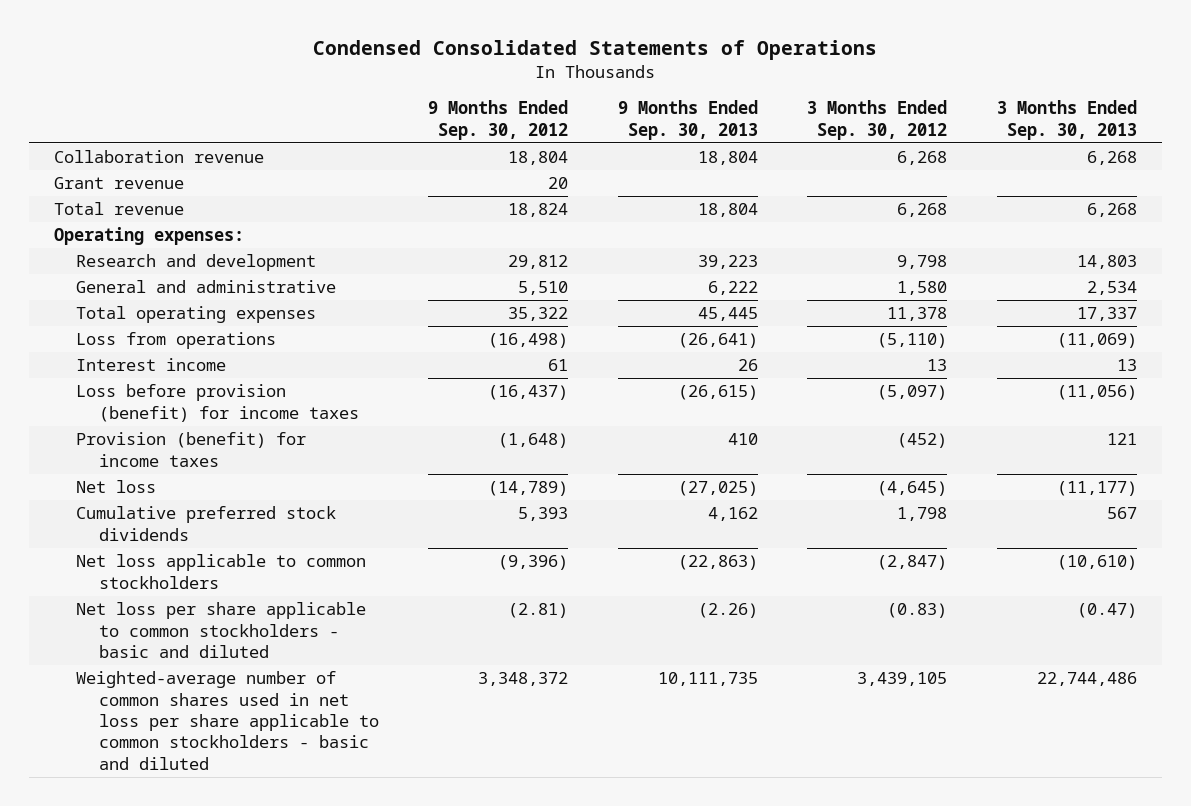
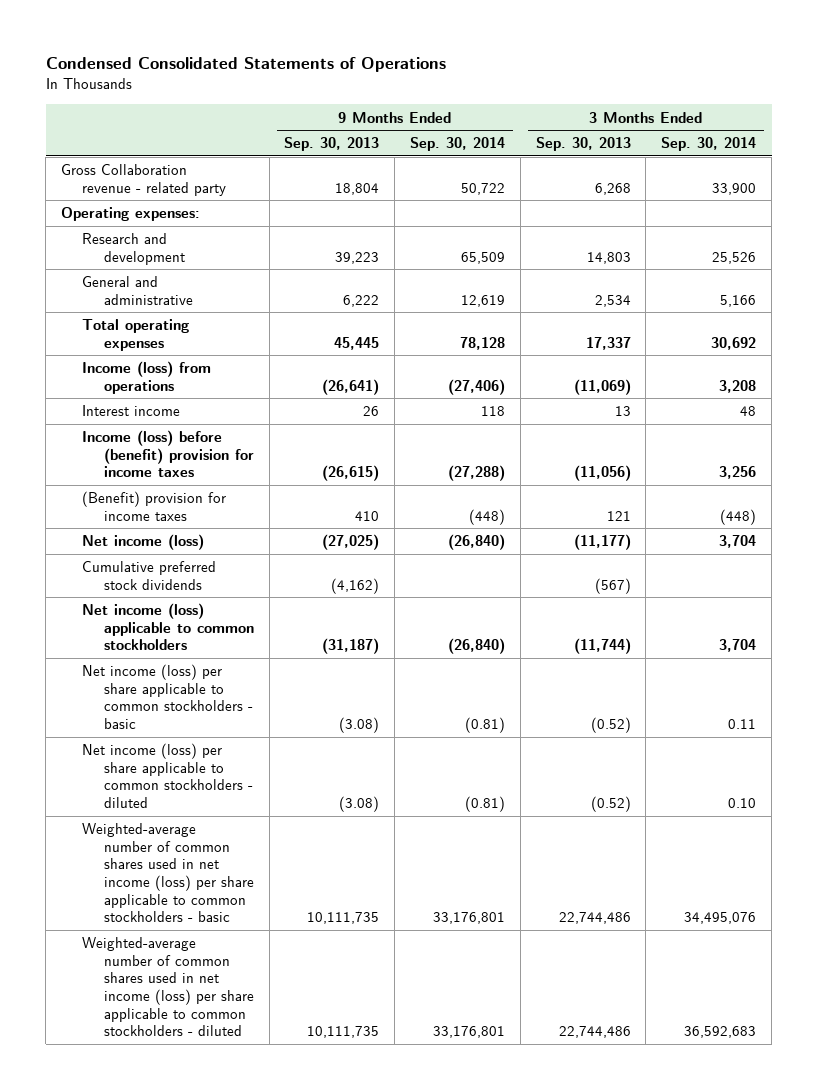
- | 9 Months Ended Sep. 30, 2012 | 9 Months Ended Sep. 30, 2013 | 3 Months Ended Sep. 30, 2012 | 3 Months Ended Sep. 30, 2013
+ | 9 Months Ended Sep. 30, 2013 | 9 Months Ended Sep. 30, 2014 | 3 Months Ended Sep. 30, 2013 | 3 Months Ended Sep. 30, 2014
- Collaboration revenue | 18,804 | 18,804 | 6,268 | 6,268
- Grant revenue | 20 | | |
- Total revenue | 18,824 | 18,804 | 6,268 | 6,268
+ Gross Collaboration revenue - related party | 18,804 | 50,722 | 6,268 | 33,900
- Loss from operations | (16,498) | (26,641) | (5,110) | (11,069)
+ Income (loss) from operations | (26,641) | (27,406) | (11,069) | 3,208
- Loss before provision (benefit) for income taxes | (16,437) | (26,615) | (5,097) | (11,056)
- Provision (benefit) for income taxes | (1,648) | 410 | (452) | 121
- Net loss | (14,789) | (27,025) | (4,645) | (11,177)
- Cumulative preferred stock dividends | 5,393 | 4,162 | 1,798 | 567
- Net loss applicable to common stockholders | (9,396) | (22,863) | (2,847) | (10,610)
- Net loss per share applicable to common stockholders - basic and diluted | (2.81) | (2.26) | (0.83) | (0.47)
- Weighted-average number of common shares used in net loss per share applicable to common stockholders - basic and diluted | 3,348,372 | 10,111,735 | 3,439,105 | 22,744,486
+ Income (loss) before (benefit) provision for income taxes | (26,615) | (27,288) | (11,056) | 3,256
+ (Benefit) provision for income taxes | 410 | (448) | 121 | (448)
+ Net income (loss) | (27,025) | (26,840) | (11,177) | 3,704
+ Cumulative preferred stock dividends | (4,162) | | (567) |
+ Net income (loss) applicable to common stockholders | (31,187) | (26,840) | (11,744) | 3,704
+ Net income (loss) per share applicable to common stockholders - basic | (3.08) | (0.81) | (0.52) | 0.11
+ Net income (loss) per share applicable to common stockholders - diluted | (3.08) | (0.81) | (0.52) | 0.10
+ Weighted-average number of common shares used in net income (loss) per share applicable to common stockholders - basic | 10,111,735 | 33,176,801 | 22,744,486 | 34,495,076
+ Weighted-average number of common shares used in net income (loss) per share applicable to common stockholders - diluted | 10,111,735 | 33,176,801 | 22,744,486 | 36,592,683

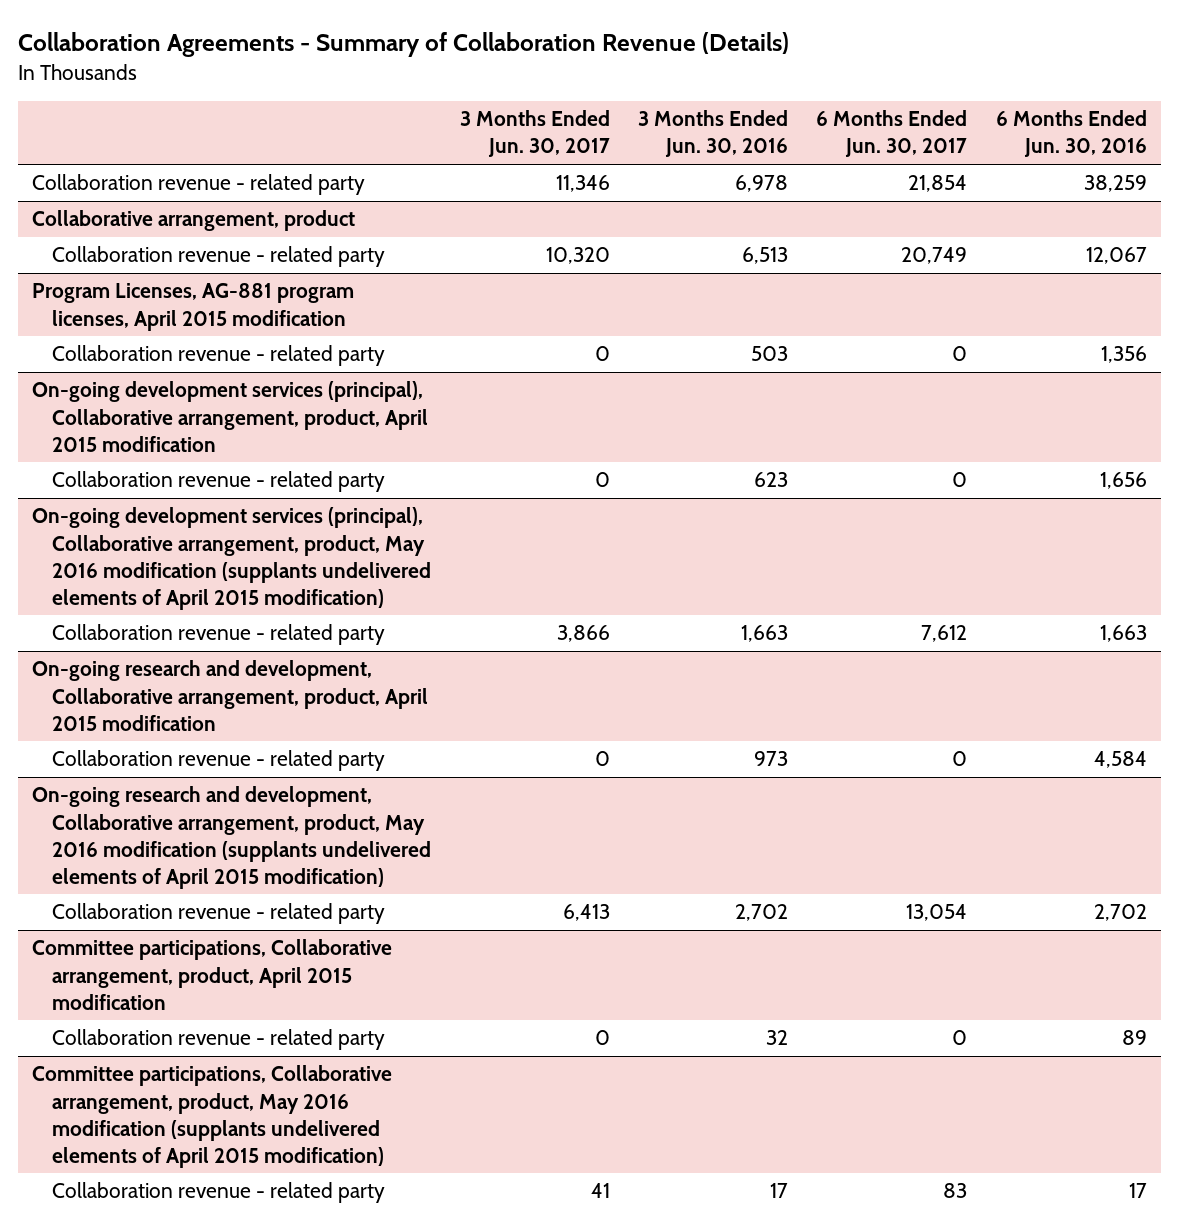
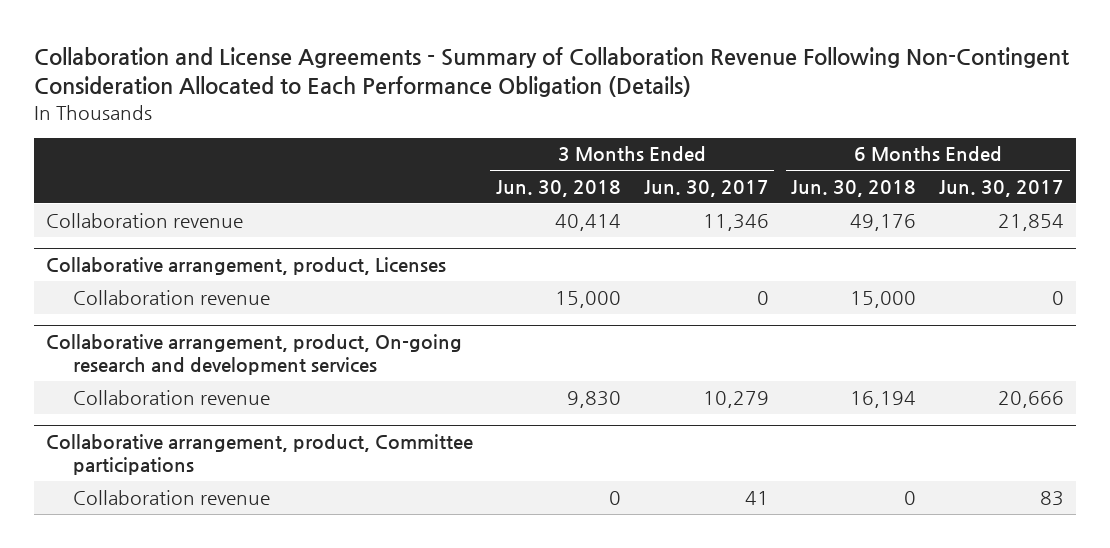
- Collaboration Agreements - Summary of Collaboration Revenue (Details)
+ Collaboration and License Agreements - Summary of Collaboration Revenue Following Non-Contingent Consideration Allocated to Each Performance Obligation (Details)
- | 3 Months Ended Jun. 30, 2017 | 3 Months Ended Jun. 30, 2016 | 6 Months Ended Jun. 30, 2017 | 6 Months Ended Jun. 30, 2016
+ | 3 Months Ended Jun. 30, 2018 | 3 Months Ended Jun. 30, 2017 | 6 Months Ended Jun. 30, 2018 | 6 Months Ended Jun. 30, 2017
- Collaboration revenue - related party | 11,346 | 6,978 | 21,854 | 38,259
- Collaborative arrangement, product
- Collaboration revenue - related party | 10,320 | 6,513 | 20,749 | 12,067
- Program Licenses, AG-881 program licenses, April 2015 modification
- Collaboration revenue - related party | 0 | 503 | 0 | 1,356
- On-going development services (principal), Collaborative arrangement, product, April 2015 modification
- Collaboration revenue - related party | 0 | 623 | 0 | 1,656
- On-going development services (principal), Collaborative arrangement, product, May 2016 modification (supplants undelivered elements of April 2015 modification)
- Collaboration revenue - related party | 3,866 | 1,663 | 7,612 | 1,663
- On-going research and development, Collaborative arrangement, product, April 2015 modification
- Collaboration revenue - related party | 0 | 973 | 0 | 4,584
- On-going research and development, Collaborative arrangement, product, May 2016 modification (supplants undelivered elements of April 2015 modification)
- Collaboration revenue - related party | 6,413 | 2,702 | 13,054 | 2,702
- Committee participations, Collaborative arrangement, product, April 2015 modification
- Collaboration revenue - related party | 0 | 32 | 0 | 89
- Committee participations, Collaborative arrangement, product, May 2016 modification (supplants undelivered elements of April 2015 modification)
- Collaboration revenue - related party | 41 | 17 | 83 | 17
+ Collaboration revenue | 40,414 | 11,346 | 49,176 | 21,854
+ Collaborative arrangement, product, Licenses
+ Collaboration revenue | 15,000 | 0 | 15,000 | 0
+ Collaborative arrangement, product, On-going research and development services
+ Collaboration revenue | 9,830 | 10,279 | 16,194 | 20,666
+ Collaborative arrangement, product, Committee participations
+ Collaboration revenue | 0 | 41 | 0 | 83

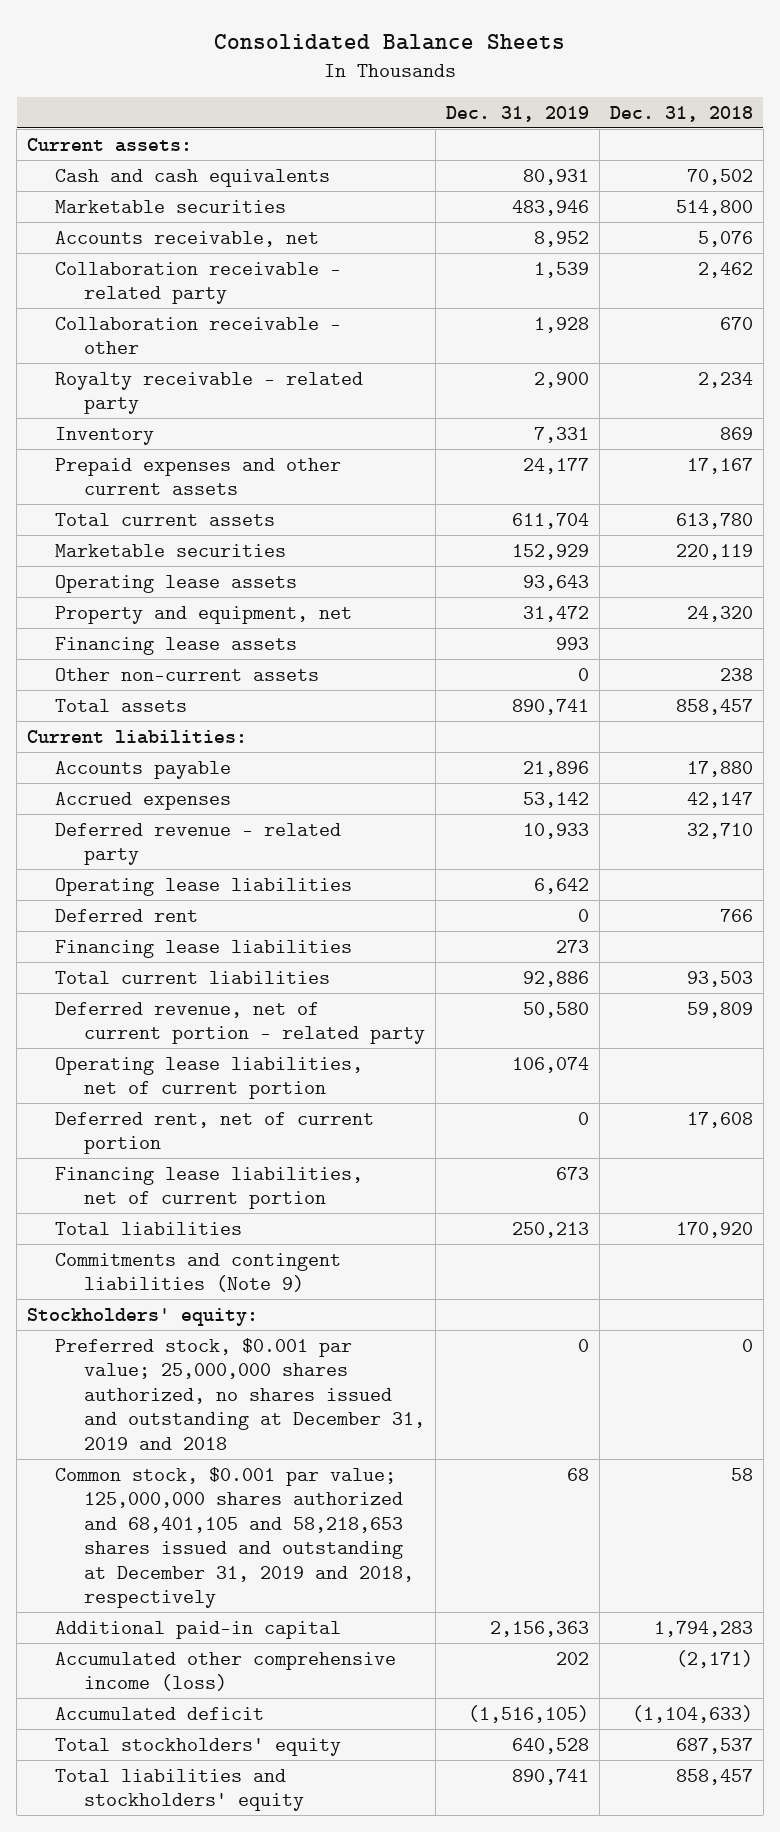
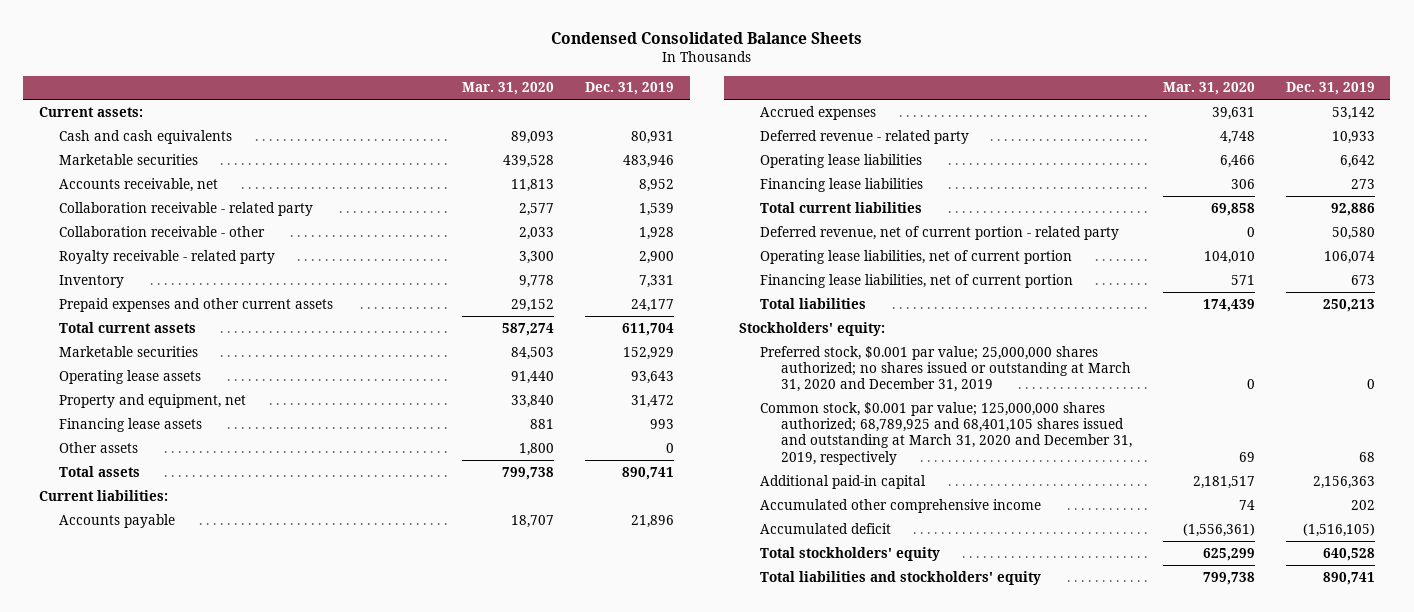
- Consolidated Balance Sheets
+ Condensed Consolidated Balance Sheets
- | Dec. 31, 2019 | Dec. 31, 2018
+ | Mar. 31, 2020 | Dec. 31, 2019
- Other non-current assets | 0 | 238
+ Other assets | 1,800 | 0
- Deferred rent | 0 | 766
- Deferred rent, net of current portion | 0 | 17,608
- Commitments and contingent liabilities (Note 9)
- Preferred stock, $0.001 par value; 25,000,000 shares authorized, no shares issued and outstanding at December 31, 2019 and 2018 | 0 | 0
- Common stock, $0.001 par value; 125,000,000 shares authorized and 68,401,105 and 58,218,653 shares issued and outstanding at December 31, 2019 and 2018, respectively | 68 | 58
+ Preferred stock, $0.001 par value; 25,000,000 shares authorized; no shares issued or outstanding at March 31, 2020 and December 31, 2019 | 0 | 0
+ Common stock, $0.001 par value; 125,000,000 shares authorized; 68,789,925 and 68,401,105 shares issued and outstanding at March 31, 2020 and December 31, 2019, respectively | 69 | 68
- Accumulated other comprehensive income (loss) | 202 | (2,171)
+ Accumulated other comprehensive income | 74 | 202

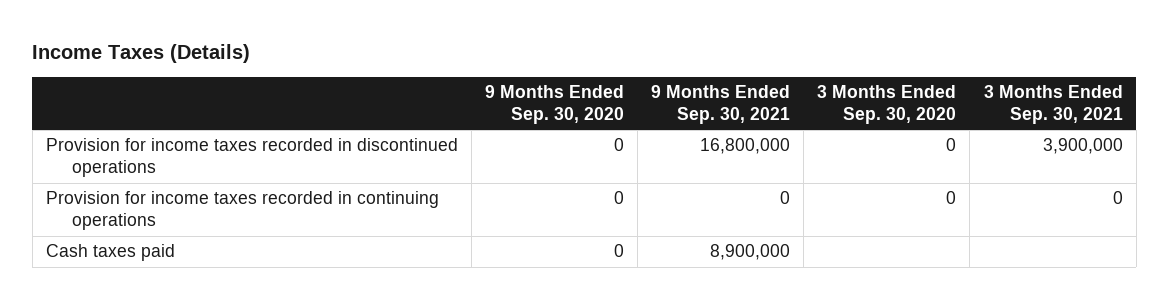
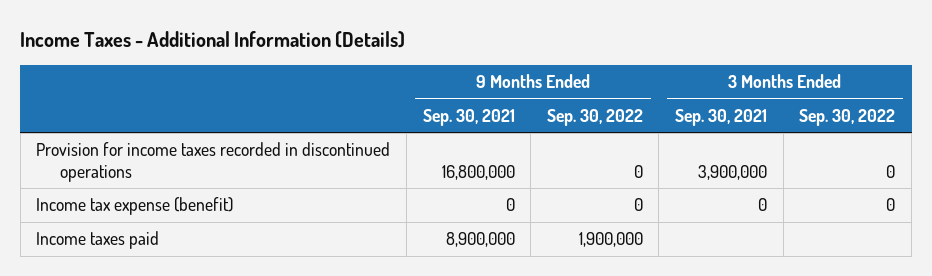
- Income Taxes (Details)
+ Income Taxes - Additional Information (Details)
- | 9 Months Ended Sep. 30, 2020 | 9 Months Ended Sep. 30, 2021 | 3 Months Ended Sep. 30, 2020 | 3 Months Ended Sep. 30, 2021
+ | 9 Months Ended Sep. 30, 2021 | 9 Months Ended Sep. 30, 2022 | 3 Months Ended Sep. 30, 2021 | 3 Months Ended Sep. 30, 2022
- Provision for income taxes recorded in continuing operations | 0 | 0 | 0 | 0
- Cash taxes paid | 0 | 8,900,000 | |
+ Income tax expense (benefit) | 0 | 0 | 0 | 0
+ Income taxes paid | 8,900,000 | 1,900,000 | |

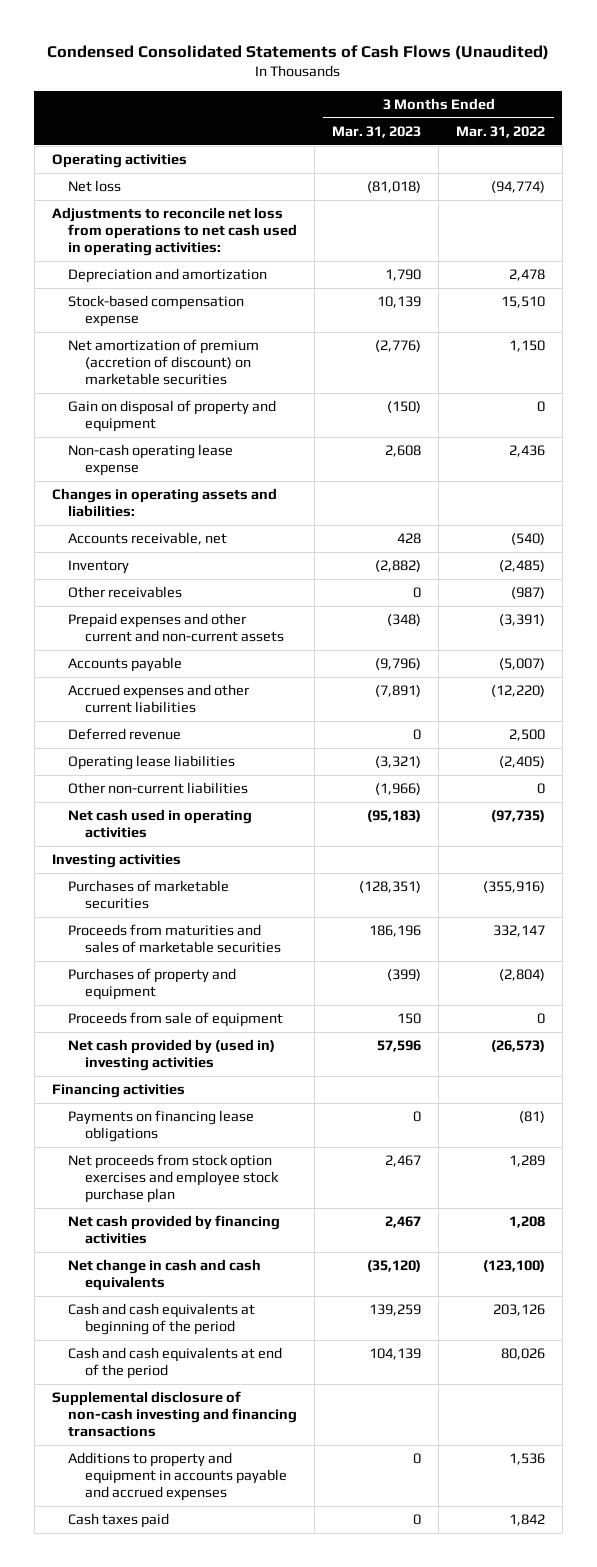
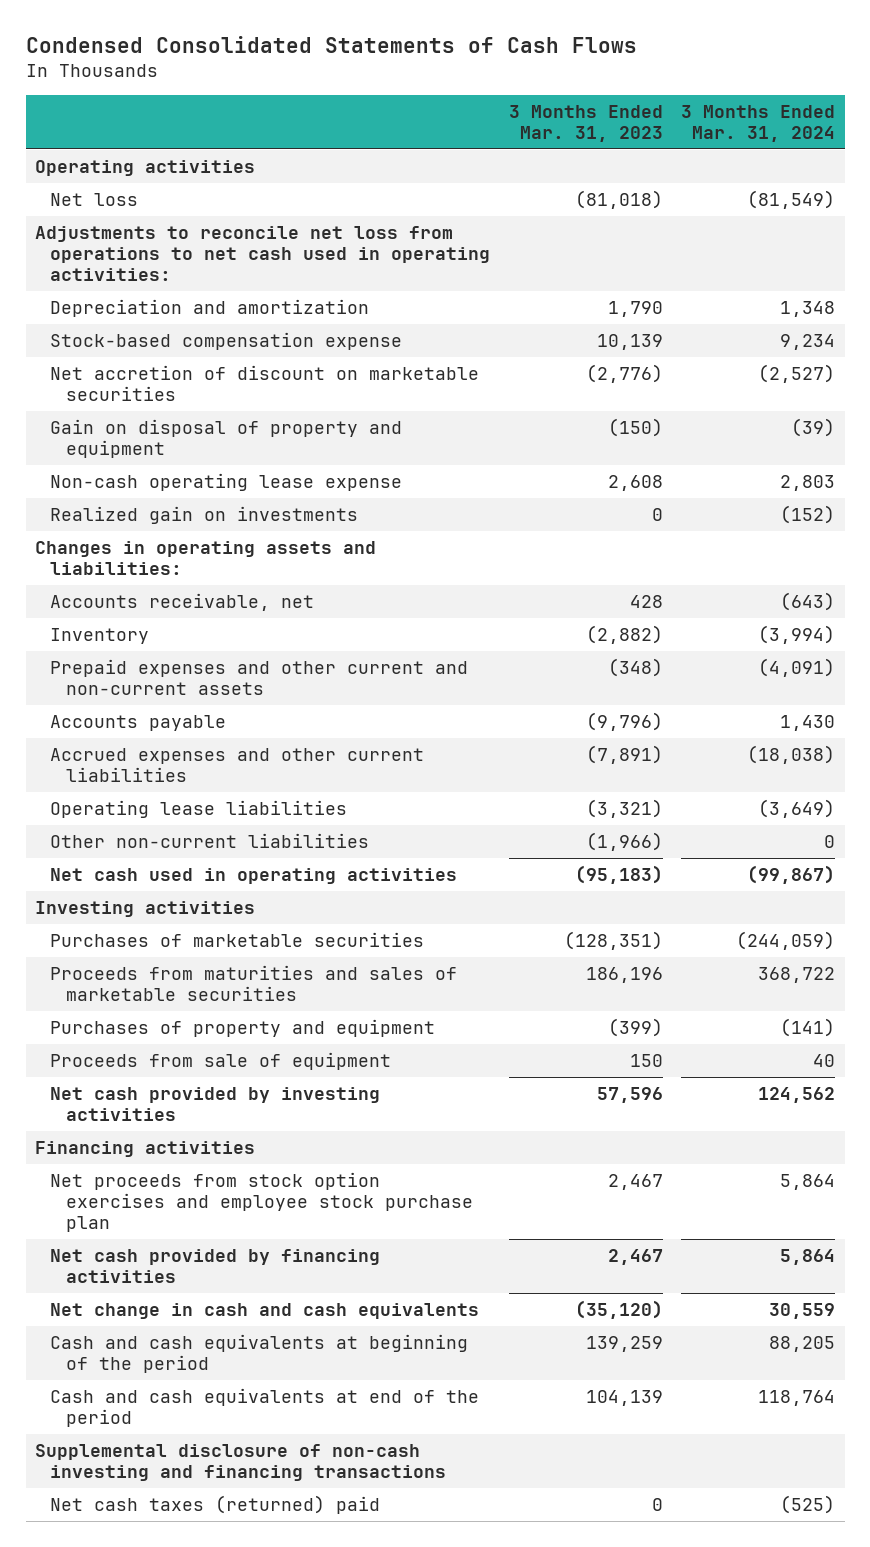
- Condensed Consolidated Statements of Cash Flows (Unaudited)
+ Condensed Consolidated Statements of Cash Flows
- | 3 Months Ended Mar. 31, 2023 | 3 Months Ended Mar. 31, 2022
+ | 3 Months Ended Mar. 31, 2023 | 3 Months Ended Mar. 31, 2024
- Net amortization of premium (accretion of discount) on marketable securities | (2,776) | 1,150
+ Net accretion of discount on marketable securities | (2,776) | (2,527)
+ Realized gain on investments | 0 | (152)
- Other receivables | 0 | (987)
- Deferred revenue | 0 | 2,500
- Net cash provided by (used in) investing activities | 57,596 | (26,573)
+ Net cash provided by investing activities | 57,596 | 124,562
- Payments on financing lease obligations | 0 | (81)
- Additions to property and equipment in accounts payable and accrued expenses | 0 | 1,536
- Cash taxes paid | 0 | 1,842
+ Net cash taxes (returned) paid | 0 | (525)

